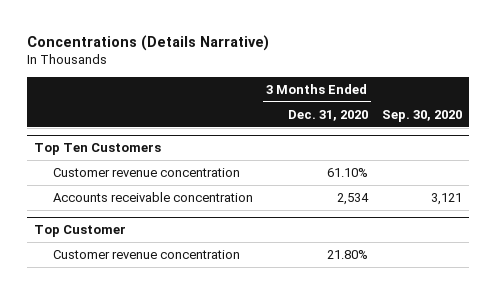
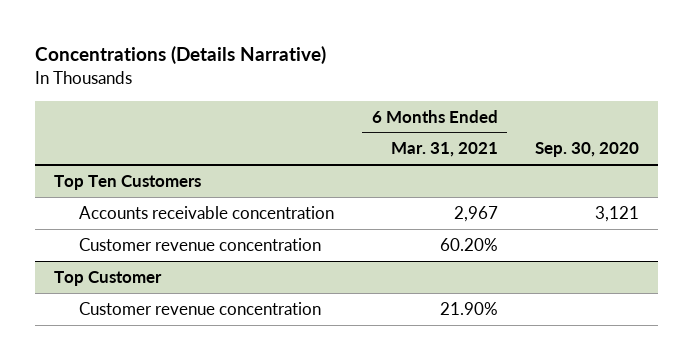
- | 3 Months Ended Dec. 31, 2020 | Sep. 30, 2020
+ | 6 Months Ended Mar. 31, 2021 | Sep. 30, 2020
@ Top Ten Customers
moved down: Customer revenue concentration | 60.20% |

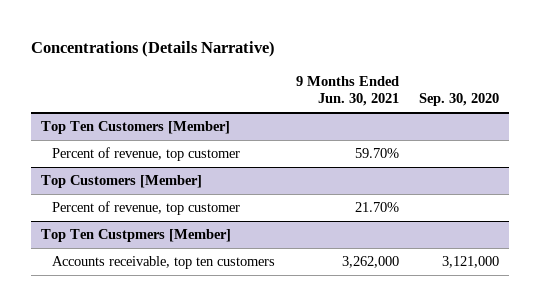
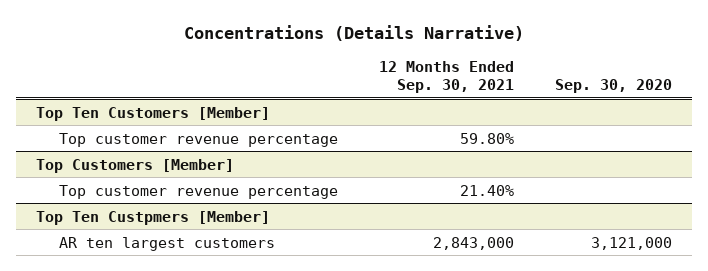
- | 9 Months Ended Jun. 30, 2021 | Sep. 30, 2020
+ | 12 Months Ended Sep. 30, 2021 | Sep. 30, 2020
@ Top Ten Customers [Member]
- Percent of revenue, top customer | 59.70% |
+ Top customer revenue percentage | 59.80% |
@ Top Customers [Member]
- Percent of revenue, top customer | 21.70% |
+ Top customer revenue percentage | 21.40% |
@ Top Ten Custpmers [Member]
- Accounts receivable, top ten customers | 3,262,000 | 3,121,000
+ AR ten largest customers | 2,843,000 | 3,121,000

